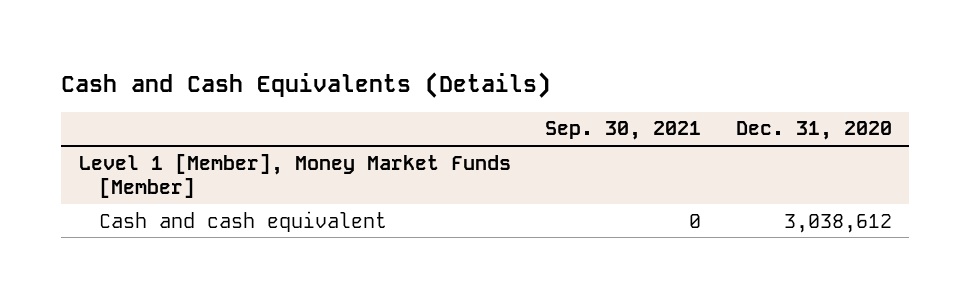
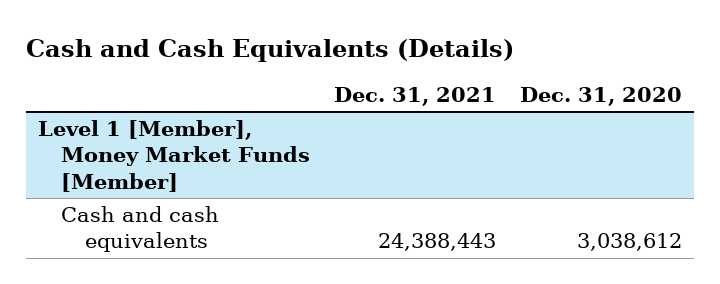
- | Sep. 30, 2021 | Dec. 31, 2020
+ | Dec. 31, 2021 | Dec. 31, 2020
@ Level 1 [Member], Money Market Funds [Member]
- Cash and cash equivalent | 0 | 3,038,612
+ Cash and cash equivalents | 24,388,443 | 3,038,612

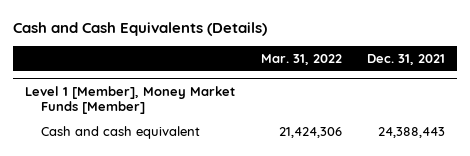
- | Dec. 31, 2021 | Dec. 31, 2020
+ | Mar. 31, 2022 | Dec. 31, 2021
@ Level 1 [Member], Money Market Funds [Member]
- Cash and cash equivalents | 24,388,443 | 3,038,612
+ Cash and cash equivalent | 21,424,306 | 24,388,443

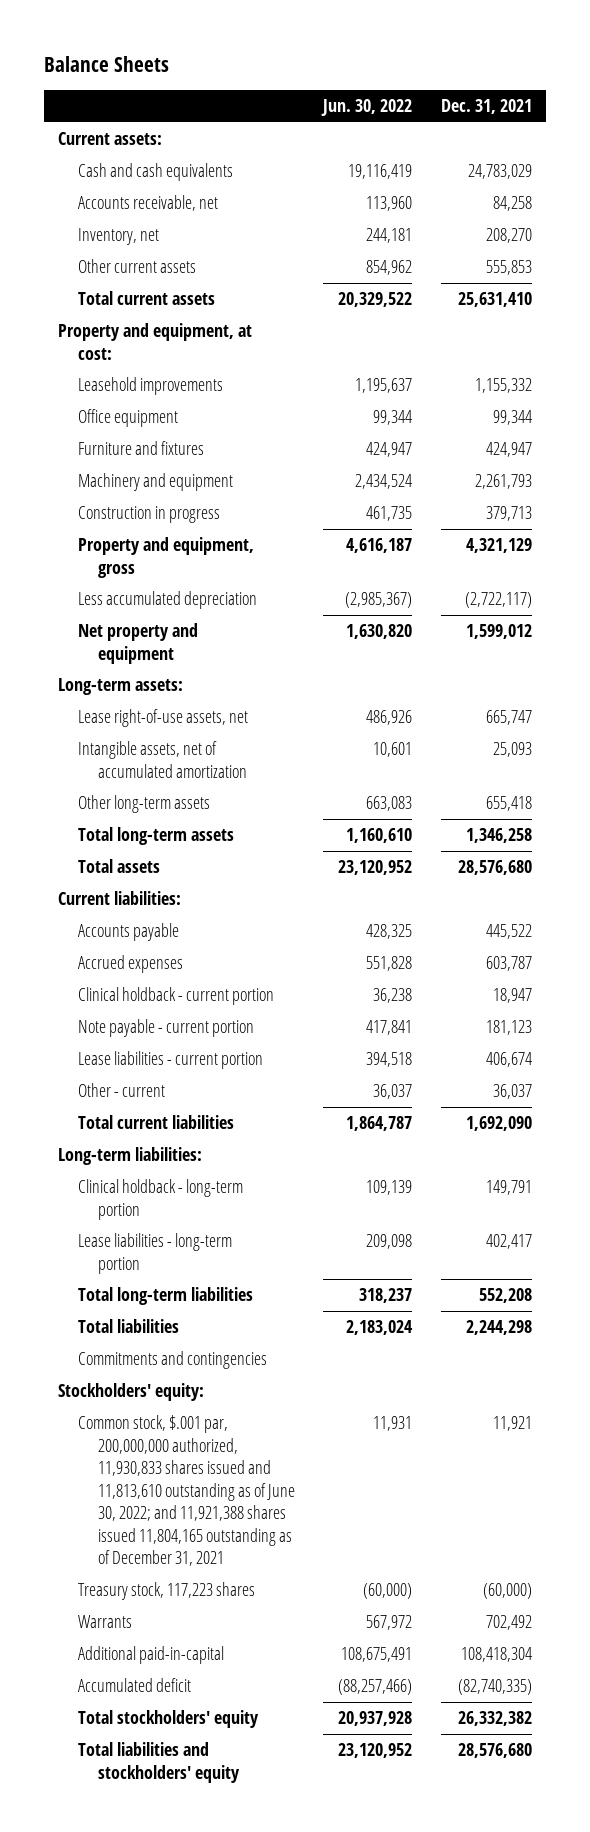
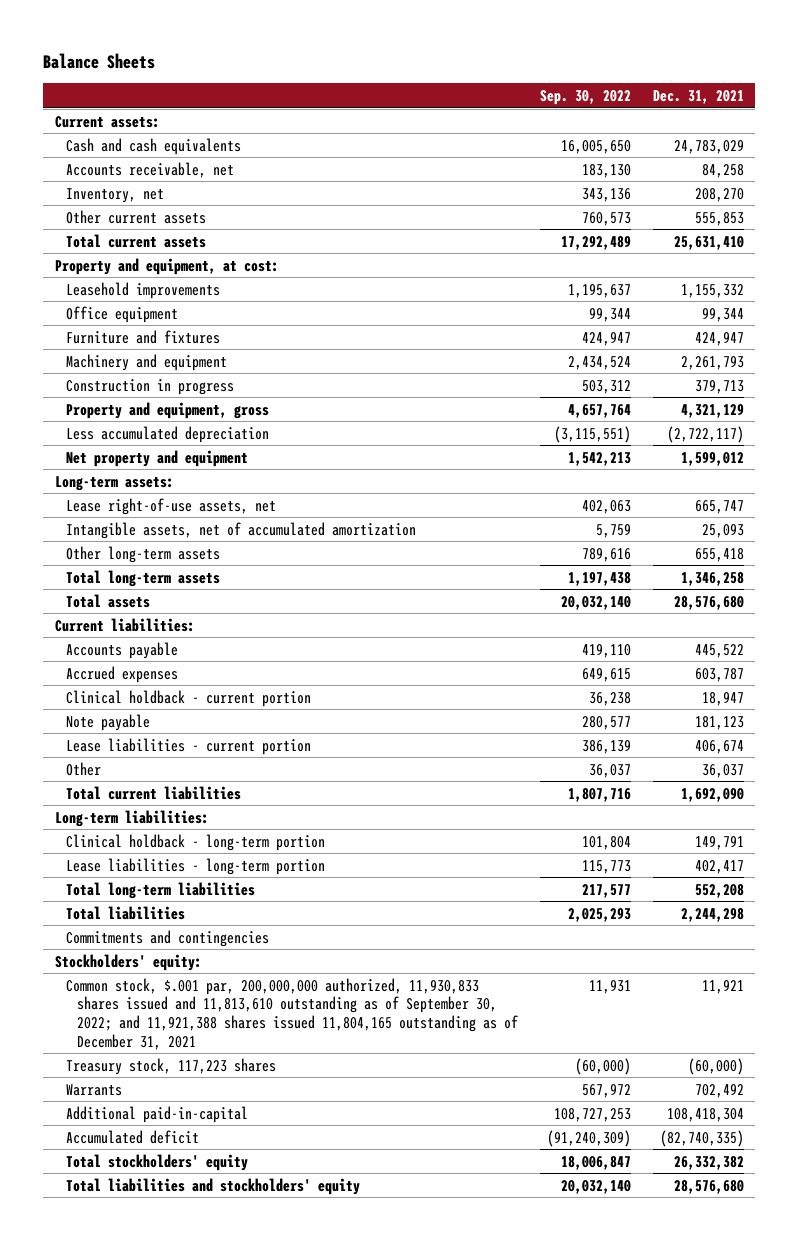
- | Jun. 30, 2022 | Dec. 31, 2021
+ | Sep. 30, 2022 | Dec. 31, 2021
- Note payable - current portion | 417,841 | 181,123
+ Note payable | 280,577 | 181,123
- Other - current | 36,037 | 36,037
+ Other | 36,037 | 36,037
- Common stock, $.001 par, 200,000,000 authorized, 11,930,833 shares issued and 11,813,610 outstanding as of June 30, 2022; and 11,921,388 shares issued 11,804,165 outstanding as of December 31, 2021 | 11,931 | 11,921
+ Common stock, $.001 par, 200,000,000 authorized, 11,930,833 shares issued and 11,813,610 outstanding as of September 30, 2022; and 11,921,388 shares issued 11,804,165 outstanding as of December 31, 2021 | 11,931 | 11,921

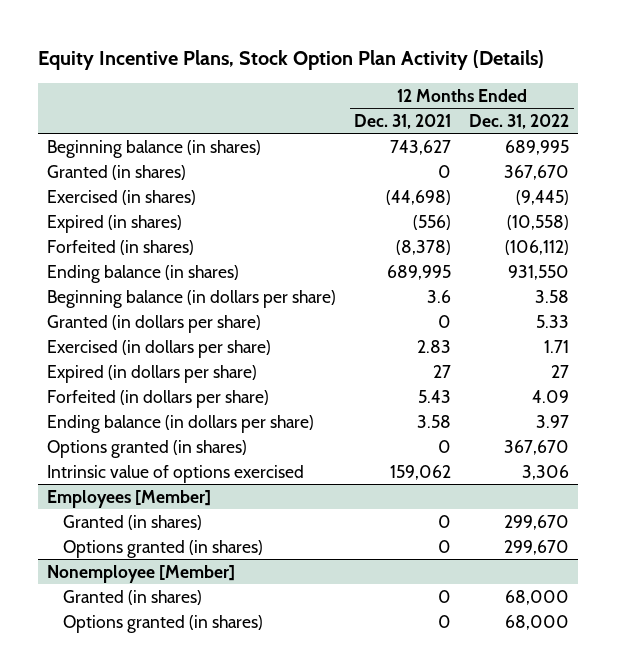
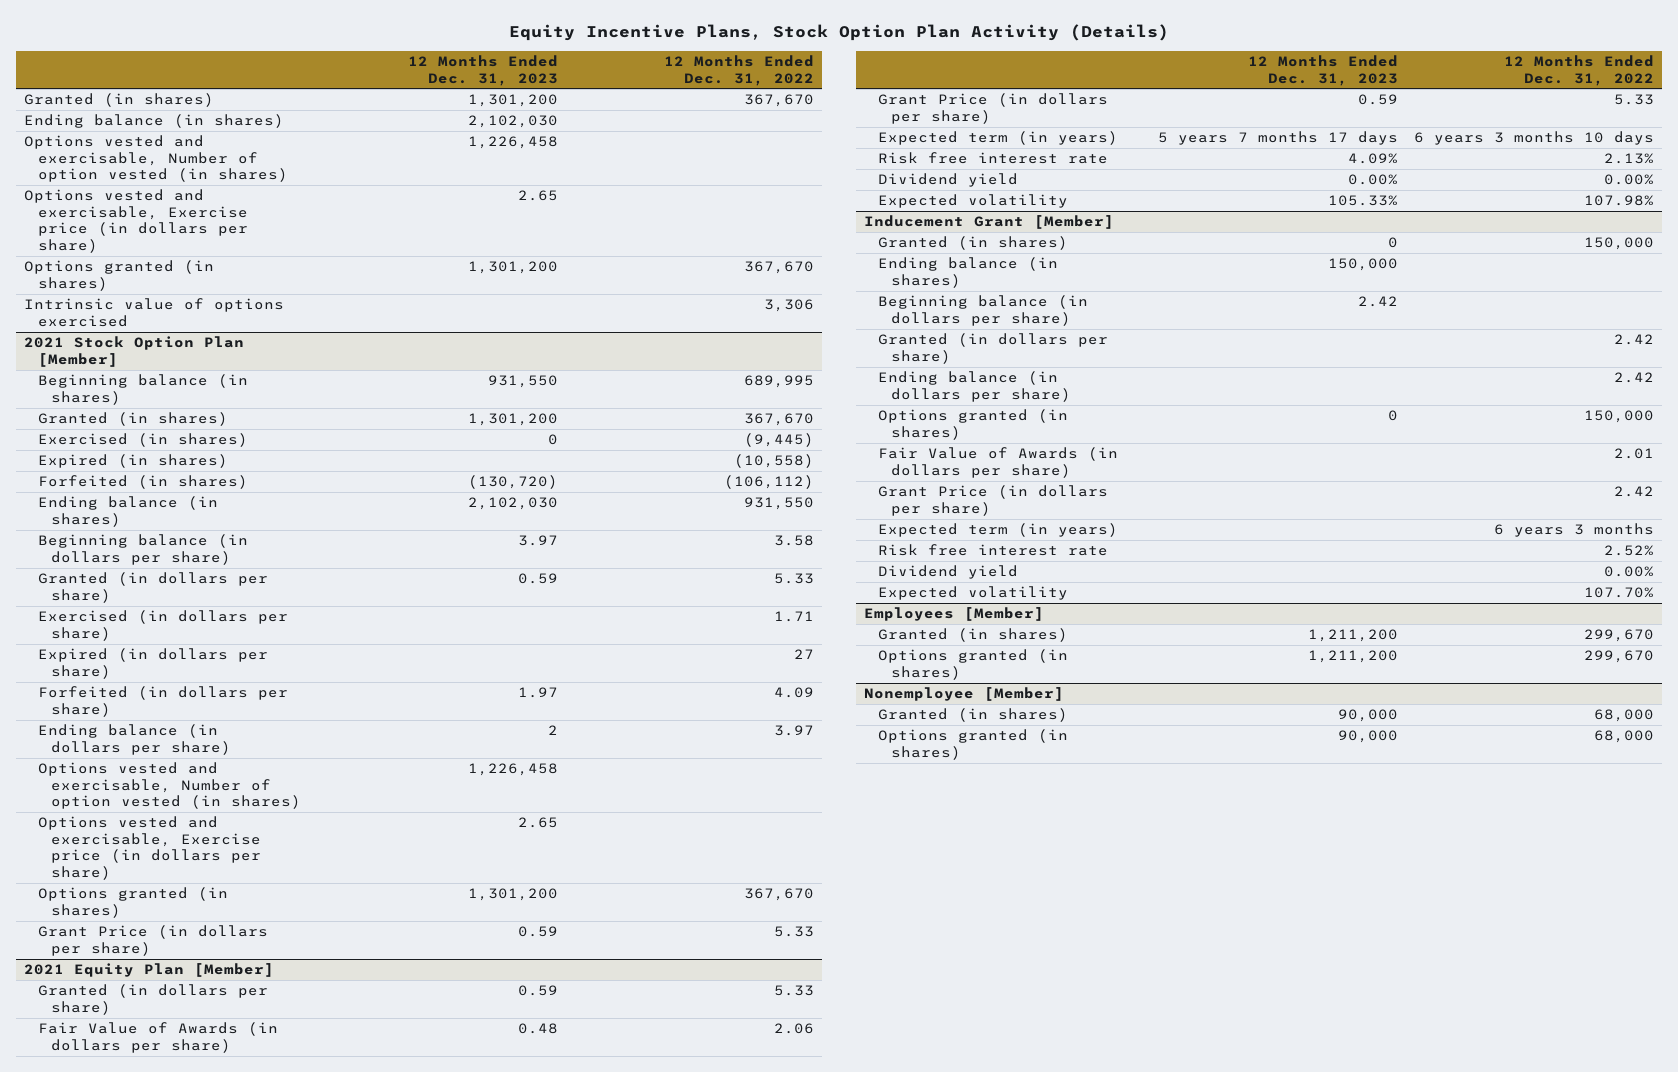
- | 12 Months Ended Dec. 31, 2021 | 12 Months Ended Dec. 31, 2022
+ | 12 Months Ended Dec. 31, 2023 | 12 Months Ended Dec. 31, 2022
+ Granted (in shares) | 1,301,200 | 367,670
+ Ending balance (in shares) | 2,102,030 |
+ Options vested and exercisable, Number of option vested (in shares) | 1,226,458 |
+ Options vested and exercisable, Exercise price (in dollars per share) | 2.65 |
+ Options granted (in shares) | 1,301,200 | 367,670
moved up: Intrinsic value of options exercised | | 3,306
+ 2021 Stock Option Plan [Member]
+ Options vested and exercisable, Number of option vested (in shares) | 1,226,458 |
+ Options vested and exercisable, Exercise price (in dollars per share) | 2.65 |
+ Grant Price (in dollars per share) | 0.59 | 5.33
+ 2021 Equity Plan [Member]
+ Granted (in dollars per share) | 0.59 | 5.33
+ Fair Value of Awards (in dollars per share) | 0.48 | 2.06
+ Grant Price (in dollars per share) | 0.59 | 5.33
+ Expected term (in years) | 5 years 7 months 17 days | 6 years 3 months 10 days
+ Risk free interest rate | 4.09% | 2.13%
+ Dividend yield | 0.00% | 0.00%
+ Expected volatility | 105.33% | 107.98%
+ Inducement Grant [Member]
+ Granted (in shares) | 0 | 150,000
+ Ending balance (in shares) | 150,000 |
+ Beginning balance (in dollars per share) | 2.42 |
+ Granted (in dollars per share) | | 2.42
+ Ending balance (in dollars per share) | | 2.42
+ Options granted (in shares) | 0 | 150,000
+ Fair Value of Awards (in dollars per share) | | 2.01
+ Grant Price (in dollars per share) | | 2.42
+ Expected term (in years) | | 6 years 3 months
+ Risk free interest rate | | 2.52%
+ Dividend yield | | 0.00%
+ Expected volatility | | 107.70%

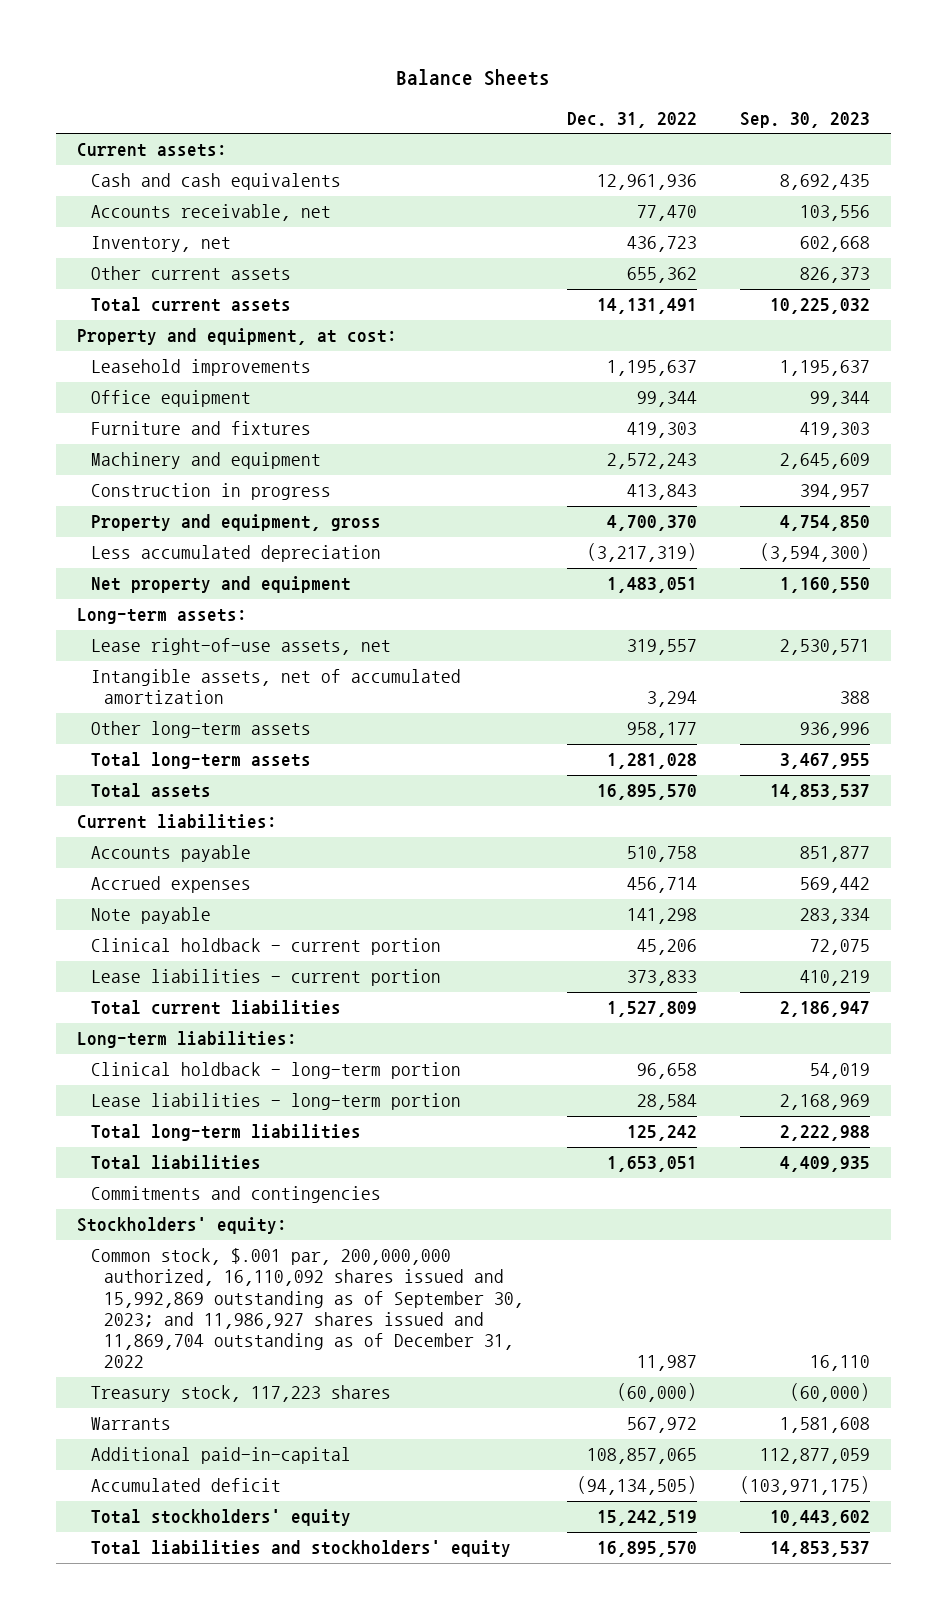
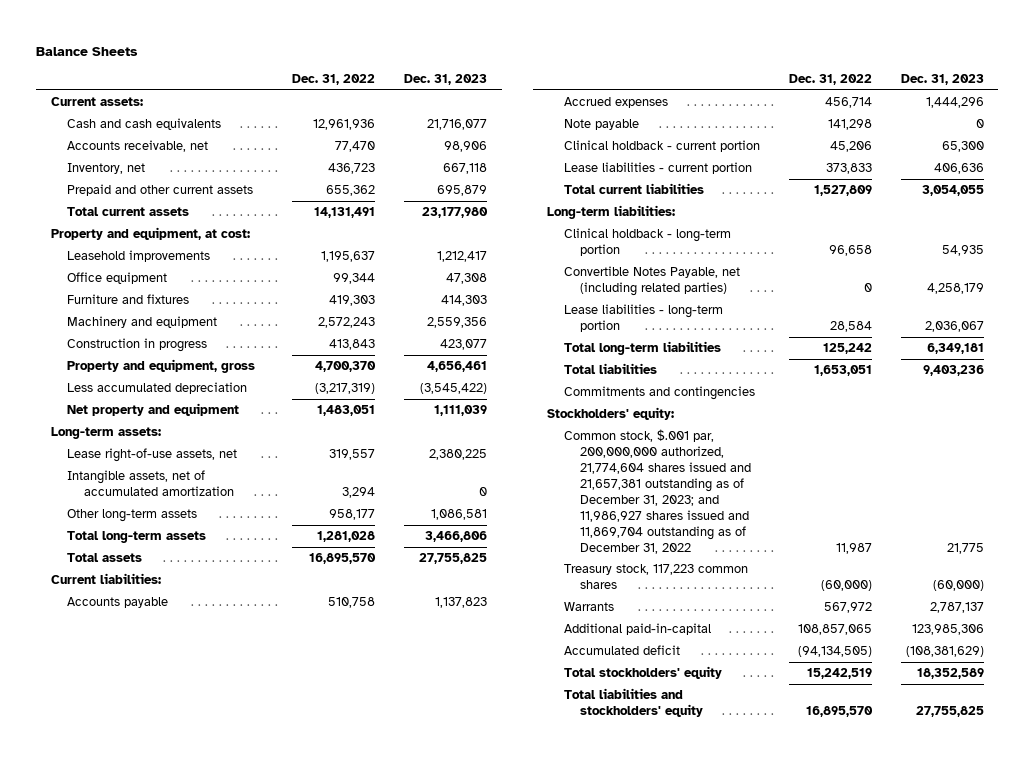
- | Dec. 31, 2022 | Sep. 30, 2023
+ | Dec. 31, 2022 | Dec. 31, 2023
- Other current assets | 655,362 | 826,373
+ Prepaid and other current assets | 655,362 | 695,879
+ Convertible Notes Payable, net (including related parties) | 0 | 4,258,179
- Common stock, $.001 par, 200,000,000 authorized, 16,110,092 shares issued and 15,992,869 outstanding as of September 30, 2023; and 11,986,927 shares issued and 11,869,704 outstanding as of December 31, 2022 | 11,987 | 16,110
- Treasury stock, 117,223 shares | (60,000) | (60,000)
+ Common stock, $.001 par, 200,000,000 authorized, 21,774,604 shares issued and 21,657,381 outstanding as of December 31, 2023; and 11,986,927 shares issued and 11,869,704 outstanding as of December 31, 2022 | 11,987 | 21,775
+ Treasury stock, 117,223 common shares | (60,000) | (60,000)

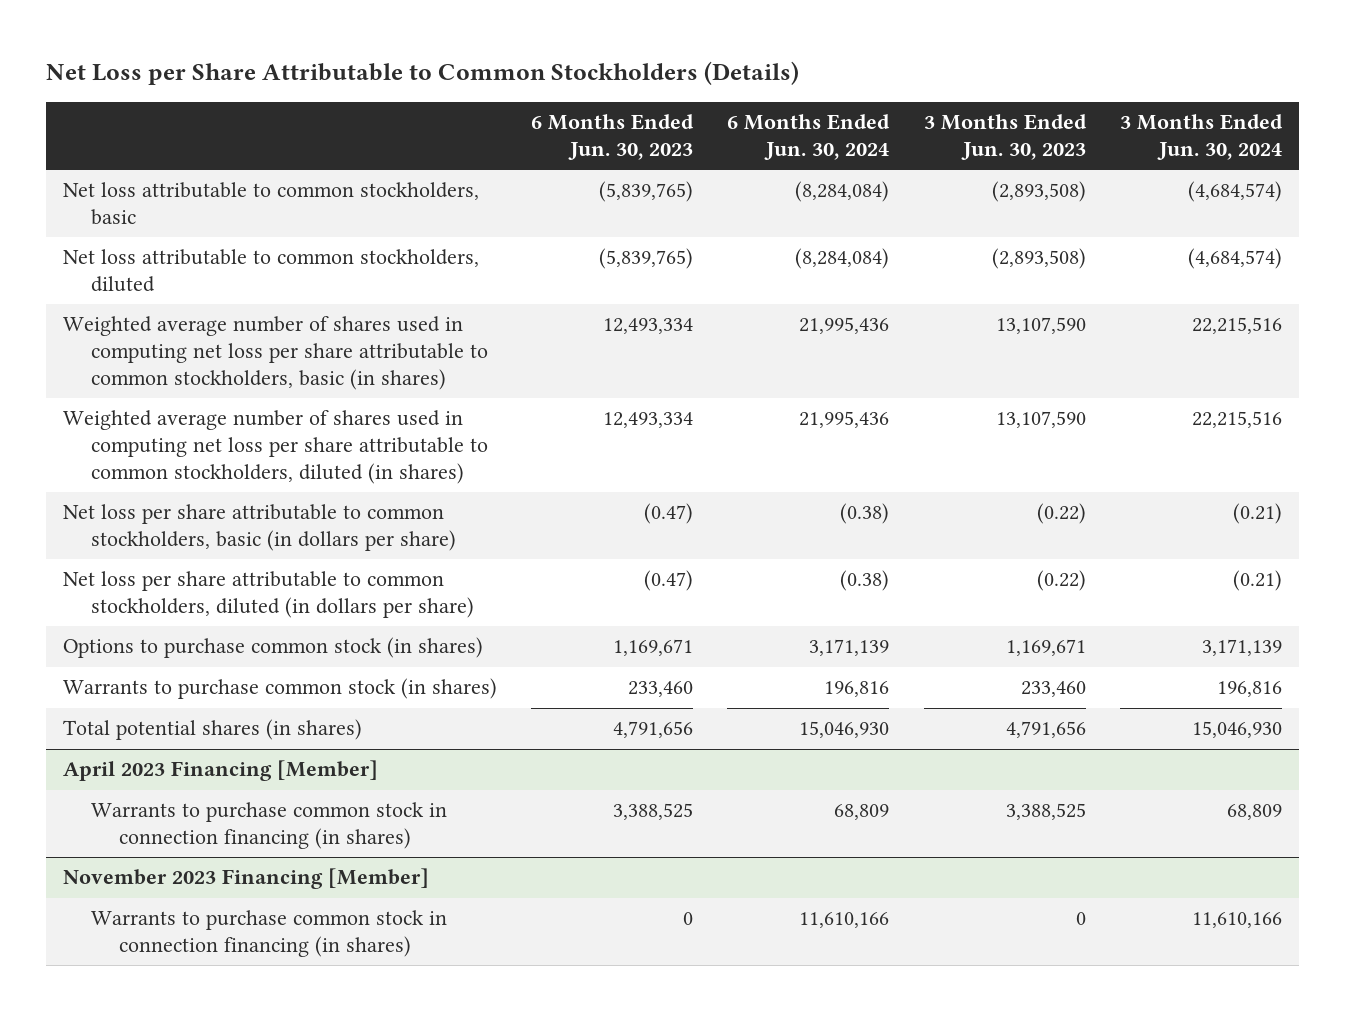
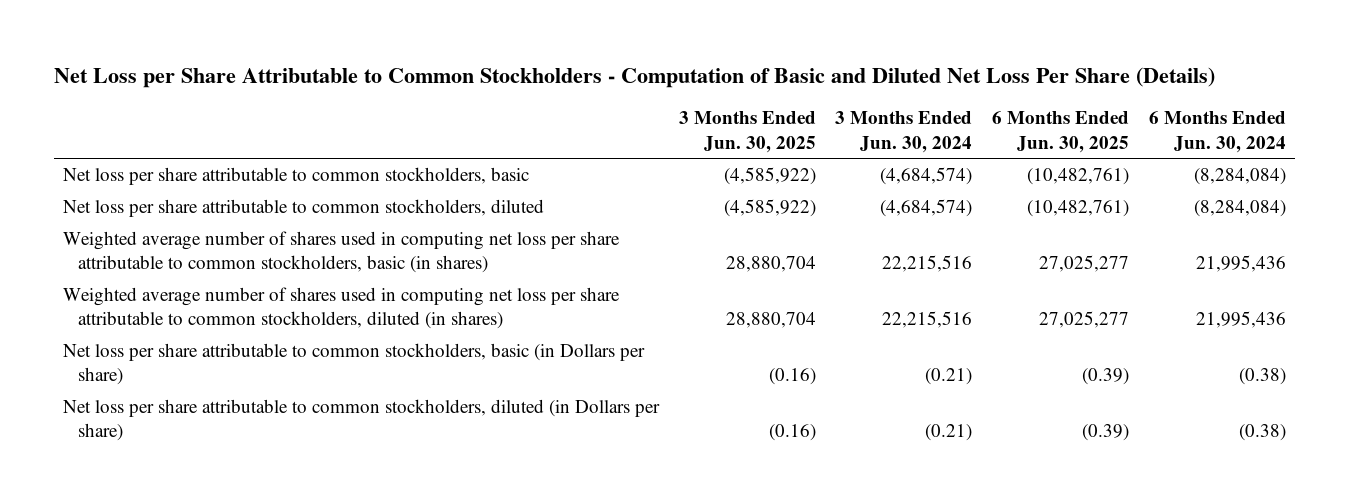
- Net Loss per Share Attributable to Common Stockholders (Details)
+ Net Loss per Share Attributable to Common Stockholders - Computation of Basic and Diluted Net Loss Per Share (Details)
- | 6 Months Ended Jun. 30, 2023 | 6 Months Ended Jun. 30, 2024 | 3 Months Ended Jun. 30, 2023 | 3 Months Ended Jun. 30, 2024
+ | 3 Months Ended Jun. 30, 2025 | 3 Months Ended Jun. 30, 2024 | 6 Months Ended Jun. 30, 2025 | 6 Months Ended Jun. 30, 2024
- Net loss attributable to common stockholders, basic | (5,839,765) | (8,284,084) | (2,893,508) | (4,684,574)
- Net loss attributable to common stockholders, diluted | (5,839,765) | (8,284,084) | (2,893,508) | (4,684,574)
+ Net loss per share attributable to common stockholders, basic | (4,585,922) | (4,684,574) | (10,482,761) | (8,284,084)
+ Net loss per share attributable to common stockholders, diluted | (4,585,922) | (4,684,574) | (10,482,761) | (8,284,084)
- Net loss per share attributable to common stockholders, basic (in dollars per share) | (0.47) | (0.38) | (0.22) | (0.21)
- Net loss per share attributable to common stockholders, diluted (in dollars per share) | (0.47) | (0.38) | (0.22) | (0.21)
- Options to purchase common stock (in shares) | 1,169,671 | 3,171,139 | 1,169,671 | 3,171,139
- Warrants to purchase common stock (in shares) | 233,460 | 196,816 | 233,460 | 196,816
- Total potential shares (in shares) | 4,791,656 | 15,046,930 | 4,791,656 | 15,046,930
- April 2023 Financing [Member]
- Warrants to purchase common stock in connection financing (in shares) | 3,388,525 | 68,809 | 3,388,525 | 68,809
- November 2023 Financing [Member]
- Warrants to purchase common stock in connection financing (in shares) | 0 | 11,610,166 | 0 | 11,610,166
+ Net loss per share attributable to common stockholders, basic (in Dollars per share) | (0.16) | (0.21) | (0.39) | (0.38)
+ Net loss per share attributable to common stockholders, diluted (in Dollars per share) | (0.16) | (0.21) | (0.39) | (0.38)

